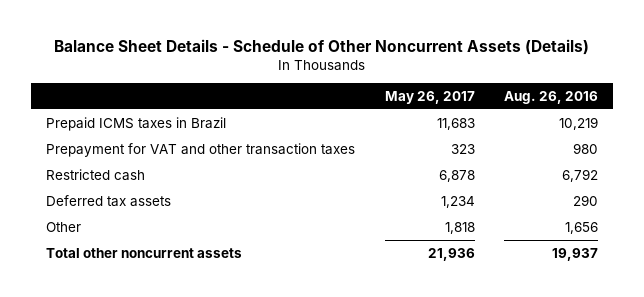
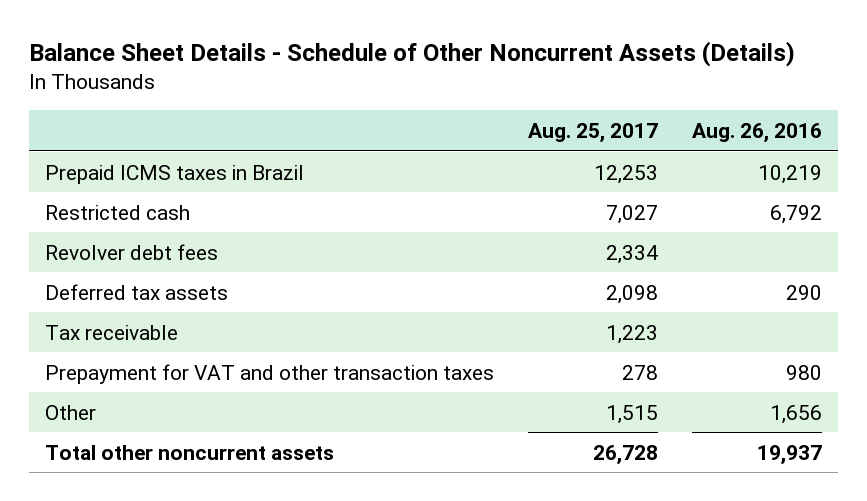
- | May 26, 2017 | Aug. 26, 2016
+ | Aug. 25, 2017 | Aug. 26, 2016
+ Revolver debt fees | 2,334 |
+ Tax receivable | 1,223 |
moved down: Prepayment for VAT and other transaction taxes | 278 | 980

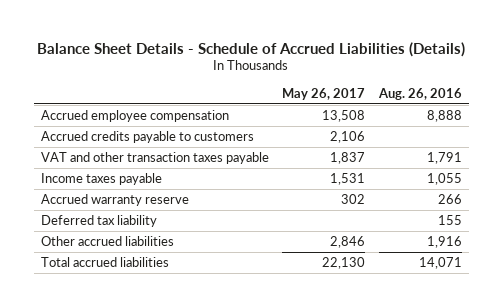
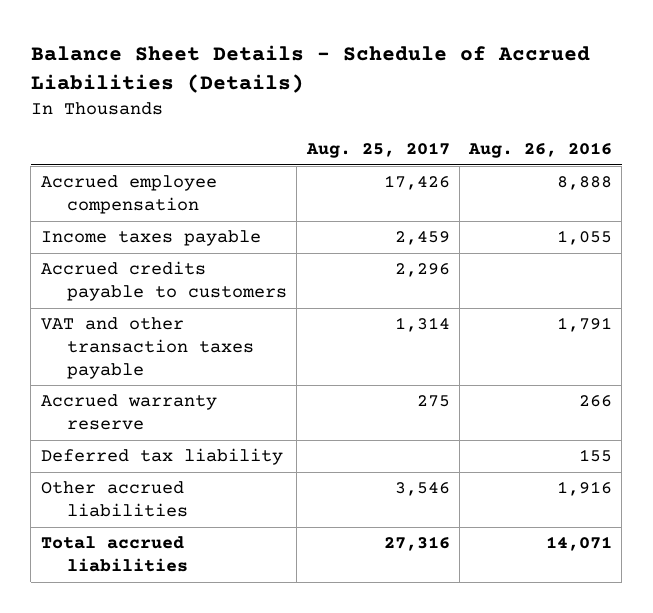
- | May 26, 2017 | Aug. 26, 2016
+ | Aug. 25, 2017 | Aug. 26, 2016
moved up: Income taxes payable | 2,459 | 1,055

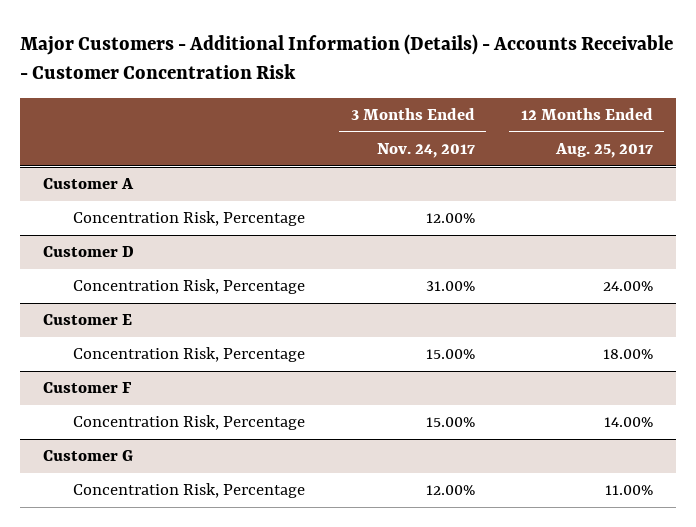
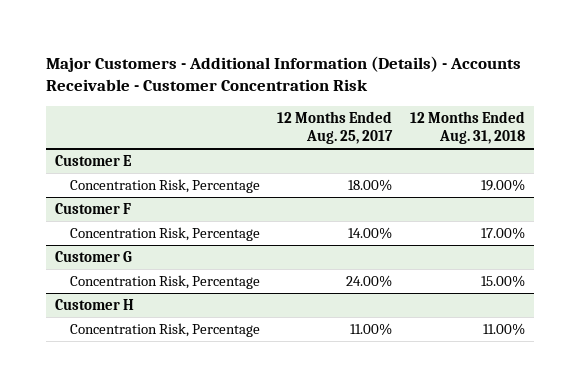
- | 3 Months Ended Nov. 24, 2017 | 12 Months Ended Aug. 25, 2017
+ | 12 Months Ended Aug. 25, 2017 | 12 Months Ended Aug. 31, 2018
- Customer A
- Concentration Risk, Percentage | 12.00% |
- Customer D
- Concentration Risk, Percentage | 31.00% | 24.00%
@ Customer G
+ Concentration Risk, Percentage | 24.00% | 15.00%
+ Customer H

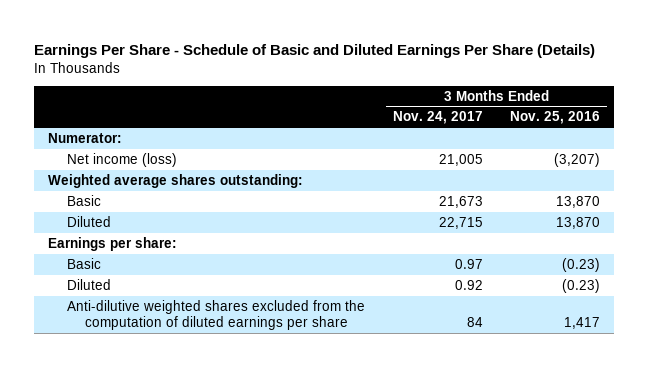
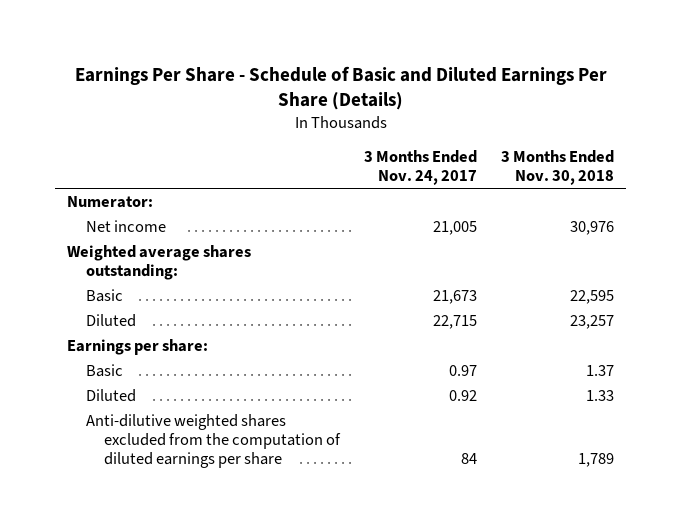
- | 3 Months Ended Nov. 24, 2017 | 3 Months Ended Nov. 25, 2016
+ | 3 Months Ended Nov. 24, 2017 | 3 Months Ended Nov. 30, 2018
- Net income (loss) | 21,005 | (3,207)
+ Net income | 21,005 | 30,976

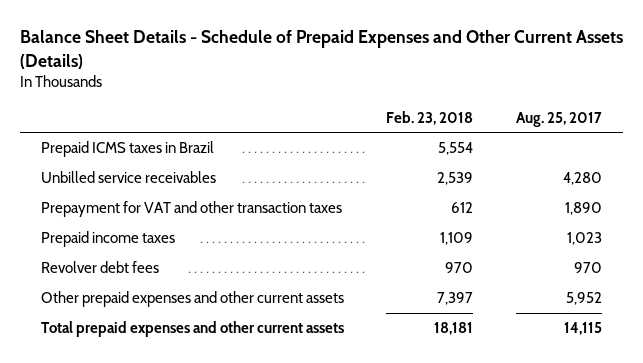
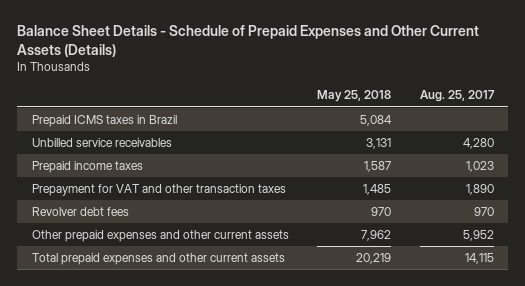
- | Feb. 23, 2018 | Aug. 25, 2017
+ | May 25, 2018 | Aug. 25, 2017
moved down: Prepayment for VAT and other transaction taxes | 1,485 | 1,890

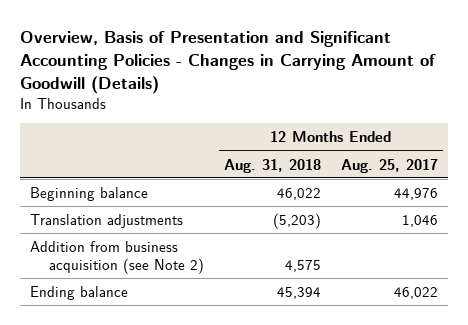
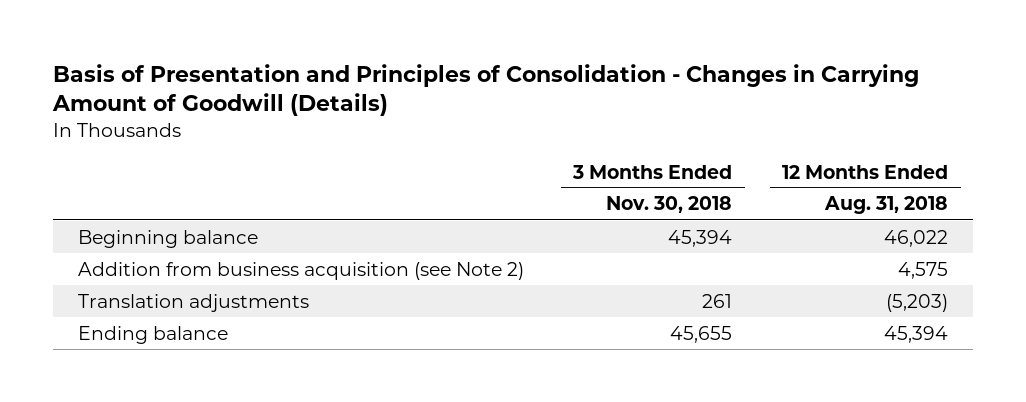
- Overview, Basis of Presentation and Significant Accounting Policies - Changes in Carrying Amount of Goodwill (Details)
+ Basis of Presentation and Principles of Consolidation - Changes in Carrying Amount of Goodwill (Details)
- | 12 Months Ended Aug. 31, 2018 | 12 Months Ended Aug. 25, 2017
+ | 3 Months Ended Nov. 30, 2018 | 12 Months Ended Aug. 31, 2018
moved down: Translation adjustments | 261 | (5,203)

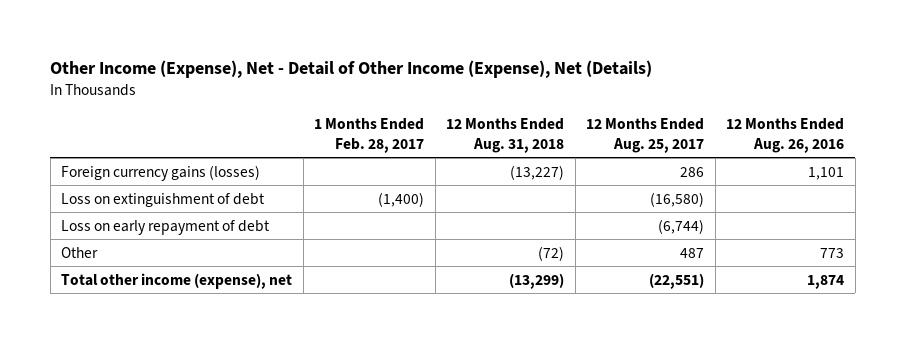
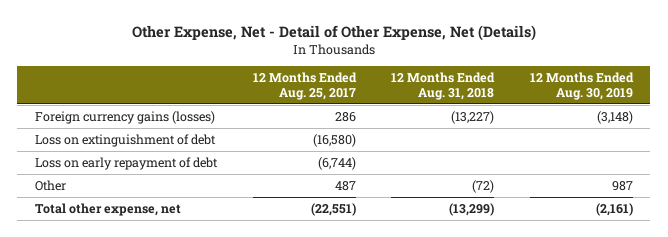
- Other Income (Expense), Net - Detail of Other Income (Expense), Net (Details)
+ Other Expense, Net - Detail of Other Expense, Net (Details)
- | 1 Months Ended Feb. 28, 2017 | 12 Months Ended Aug. 31, 2018 | 12 Months Ended Aug. 25, 2017 | 12 Months Ended Aug. 26, 2016
+ | 12 Months Ended Aug. 25, 2017 | 12 Months Ended Aug. 31, 2018 | 12 Months Ended Aug. 30, 2019
- Total other income (expense), net | | (13,299) | (22,551) | 1,874
+ Total other expense, net | (22,551) | (13,299) | (2,161)

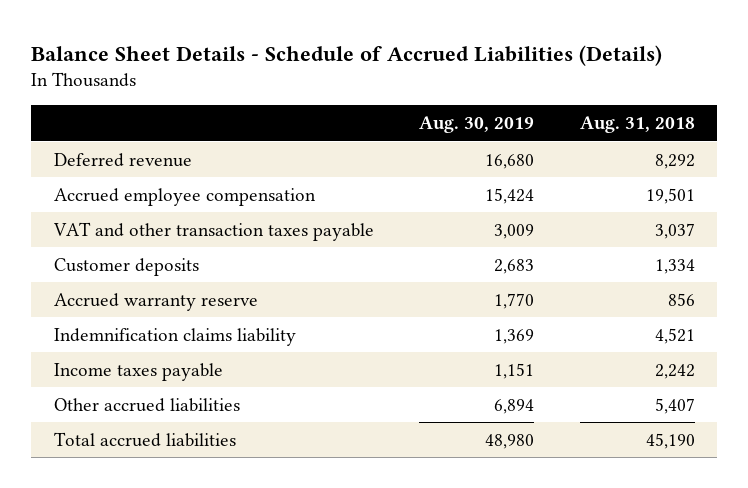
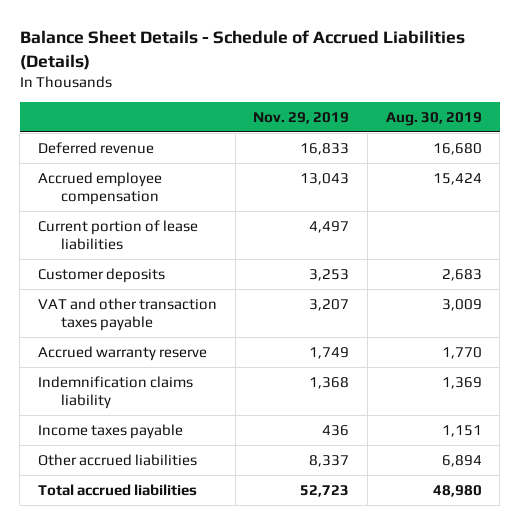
- | Aug. 30, 2019 | Aug. 31, 2018
+ | Nov. 29, 2019 | Aug. 30, 2019
+ Current portion of lease liabilities | 4,497 |
moved down: VAT and other transaction taxes payable | 3,207 | 3,009

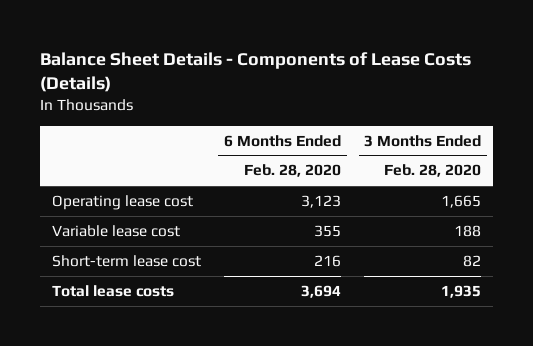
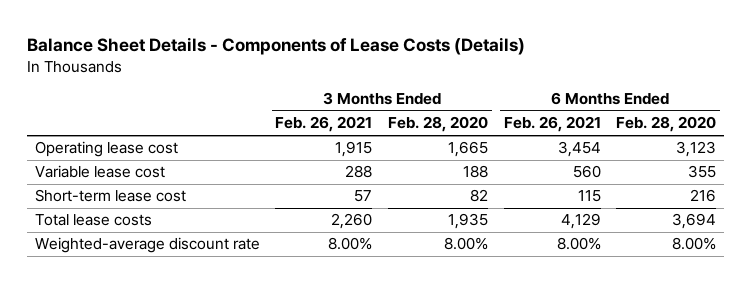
- | 6 Months Ended Feb. 28, 2020 | 3 Months Ended Feb. 28, 2020
+ | 3 Months Ended Feb. 26, 2021 | 3 Months Ended Feb. 28, 2020 | 6 Months Ended Feb. 26, 2021 | 6 Months Ended Feb. 28, 2020
+ Weighted-average discount rate | 8.00% | 8.00% | 8.00% | 8.00%

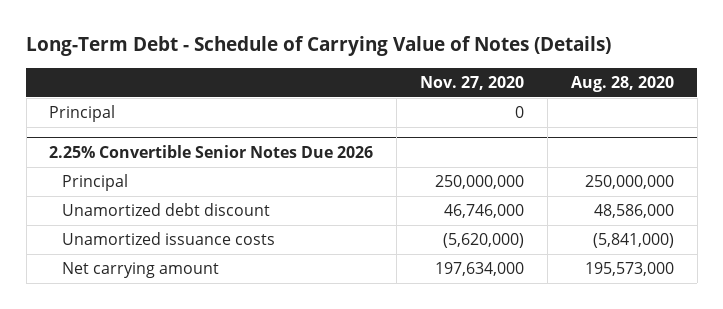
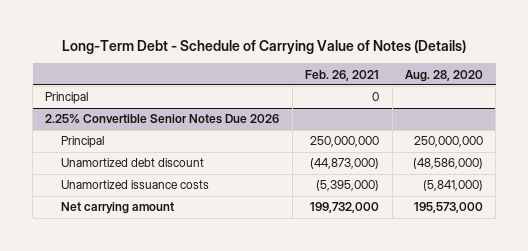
- | Nov. 27, 2020 | Aug. 28, 2020
+ | Feb. 26, 2021 | Aug. 28, 2020
@ 2.25% Convertible Senior Notes Due 2026
- Unamortized debt discount | 46,746,000 | 48,586,000
+ Unamortized debt discount | (44,873,000) | (48,586,000)

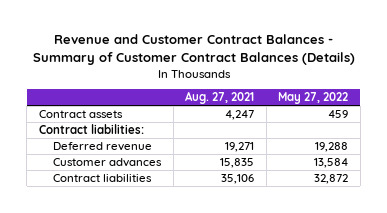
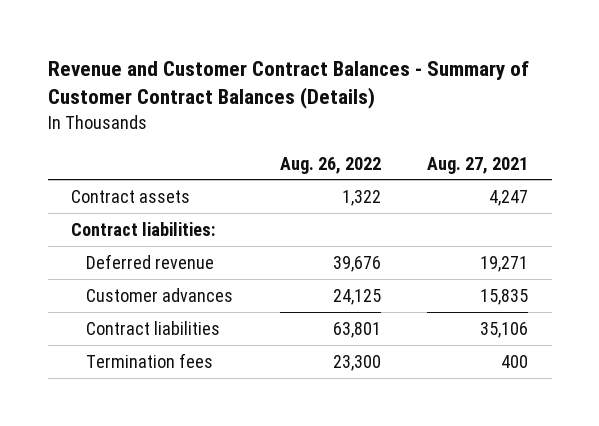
- | Aug. 27, 2021 | May 27, 2022
+ | Aug. 26, 2022 | Aug. 27, 2021
+ Termination fees | 23,300 | 400

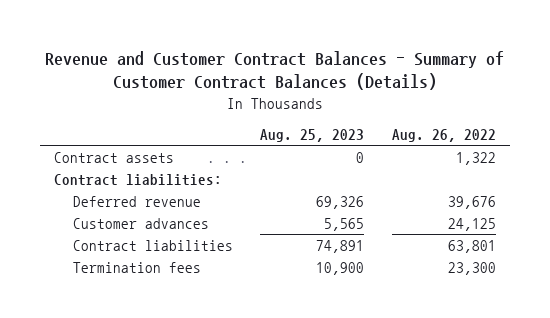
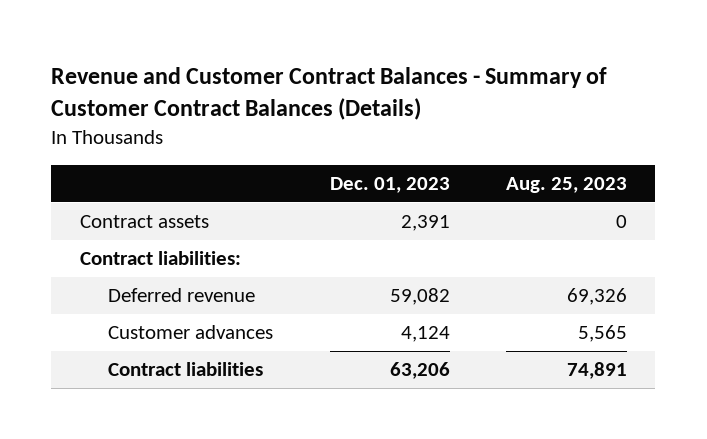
- | Aug. 25, 2023 | Aug. 26, 2022
+ | Dec. 01, 2023 | Aug. 25, 2023
- Termination fees | 10,900 | 23,300

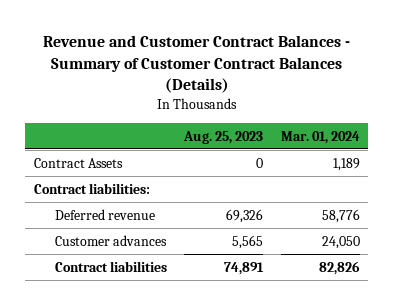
- | Dec. 01, 2023 | Aug. 25, 2023
+ | Aug. 25, 2023 | Mar. 01, 2024
- Contract assets | 2,391 | 0
+ Contract Assets | 0 | 1,189

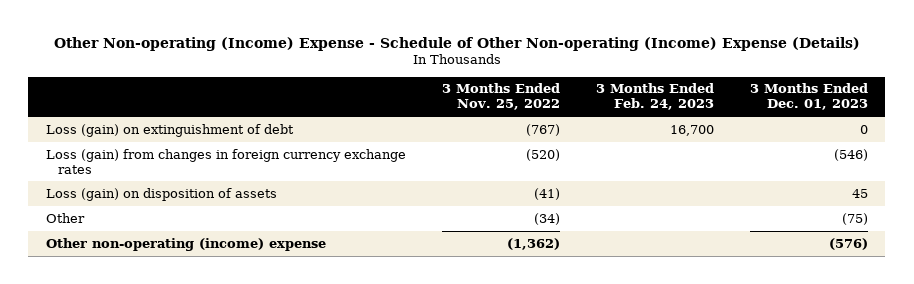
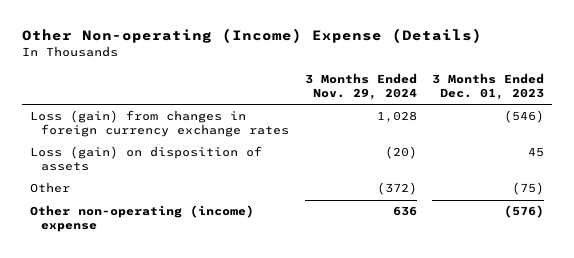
- Other Non-operating (Income) Expense - Schedule of Other Non-operating (Income) Expense (Details)
+ Other Non-operating (Income) Expense (Details)
- | 3 Months Ended Nov. 25, 2022 | 3 Months Ended Feb. 24, 2023 | 3 Months Ended Dec. 01, 2023
+ | 3 Months Ended Nov. 29, 2024 | 3 Months Ended Dec. 01, 2023
- Loss (gain) on extinguishment of debt | (767) | 16,700 | 0

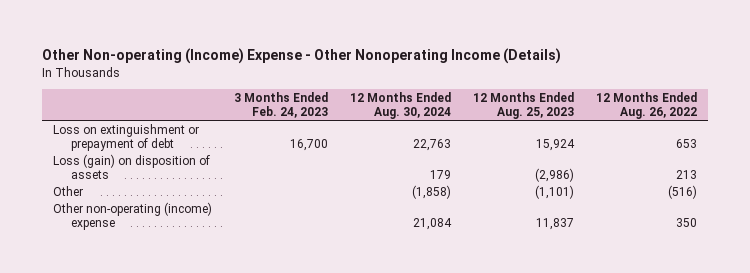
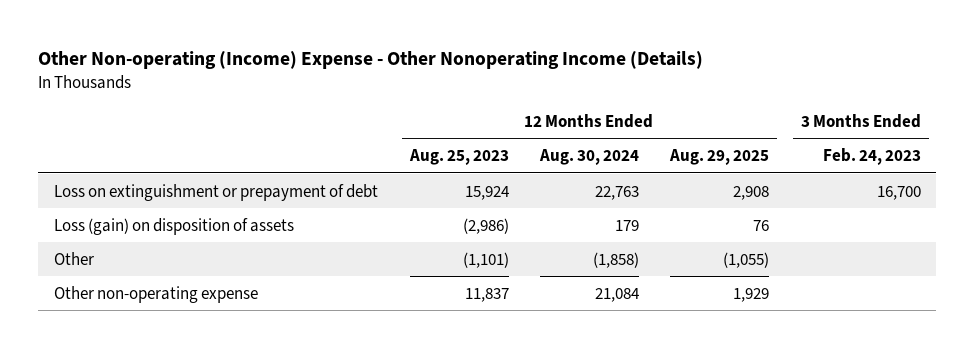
- | 3 Months Ended Feb. 24, 2023 | 12 Months Ended Aug. 30, 2024 | 12 Months Ended Aug. 25, 2023 | 12 Months Ended Aug. 26, 2022
+ | 12 Months Ended Aug. 25, 2023 | 12 Months Ended Aug. 30, 2024 | 12 Months Ended Aug. 29, 2025 | 3 Months Ended Feb. 24, 2023
- Other non-operating (income) expense | | 21,084 | 11,837 | 350
+ Other non-operating expense | 11,837 | 21,084 | 1,929 |

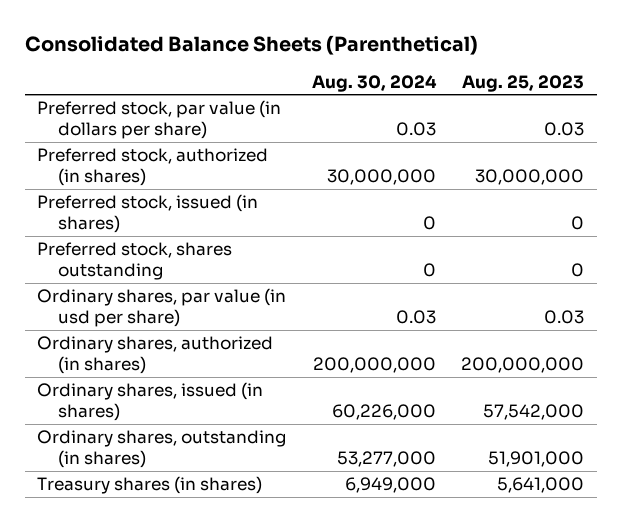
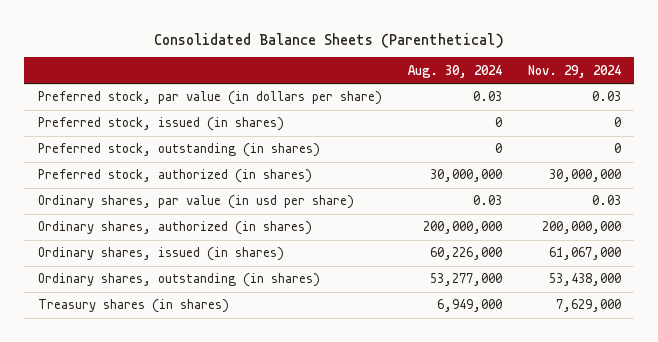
- | Aug. 30, 2024 | Aug. 25, 2023
+ | Aug. 30, 2024 | Nov. 29, 2024
- Preferred stock, shares outstanding | 0 | 0
+ Preferred stock, outstanding (in shares) | 0 | 0
moved down: Preferred stock, authorized (in shares) | 30,000,000 | 30,000,000

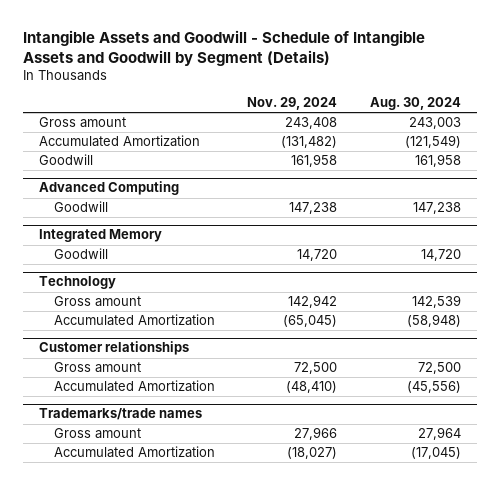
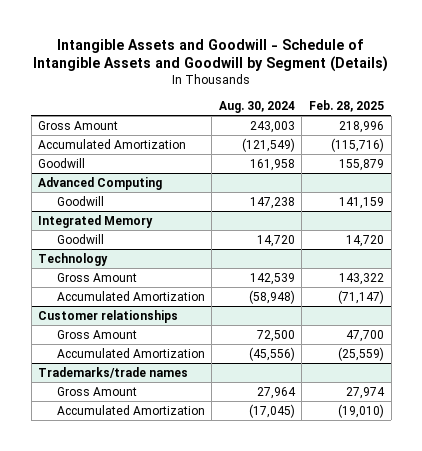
- | Nov. 29, 2024 | Aug. 30, 2024
+ | Aug. 30, 2024 | Feb. 28, 2025
- Gross amount | 243,408 | 243,003
+ Gross Amount | 243,003 | 218,996
@ Technology
- Gross amount | 142,942 | 142,539
+ Gross Amount | 142,539 | 143,322
@ Customer relationships
- Gross amount | 72,500 | 72,500
+ Gross Amount | 72,500 | 47,700
@ Trademarks/trade names
- Gross amount | 27,966 | 27,964
+ Gross Amount | 27,964 | 27,974

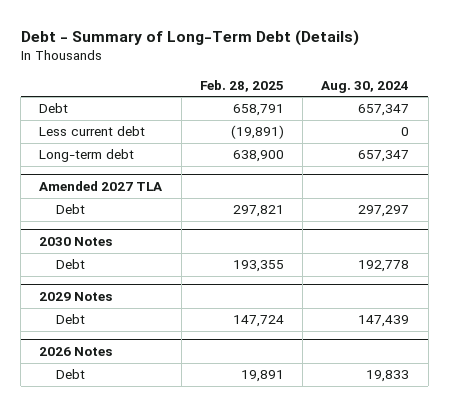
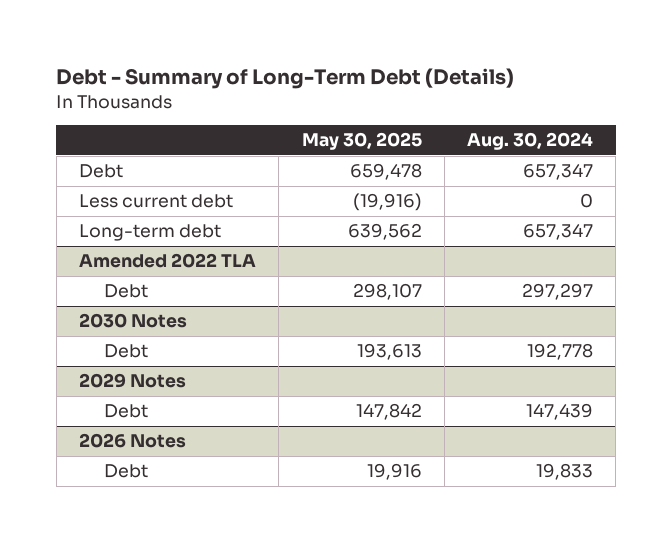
- | Feb. 28, 2025 | Aug. 30, 2024
+ | May 30, 2025 | Aug. 30, 2024
- Amended 2027 TLA
+ Amended 2022 TLA

